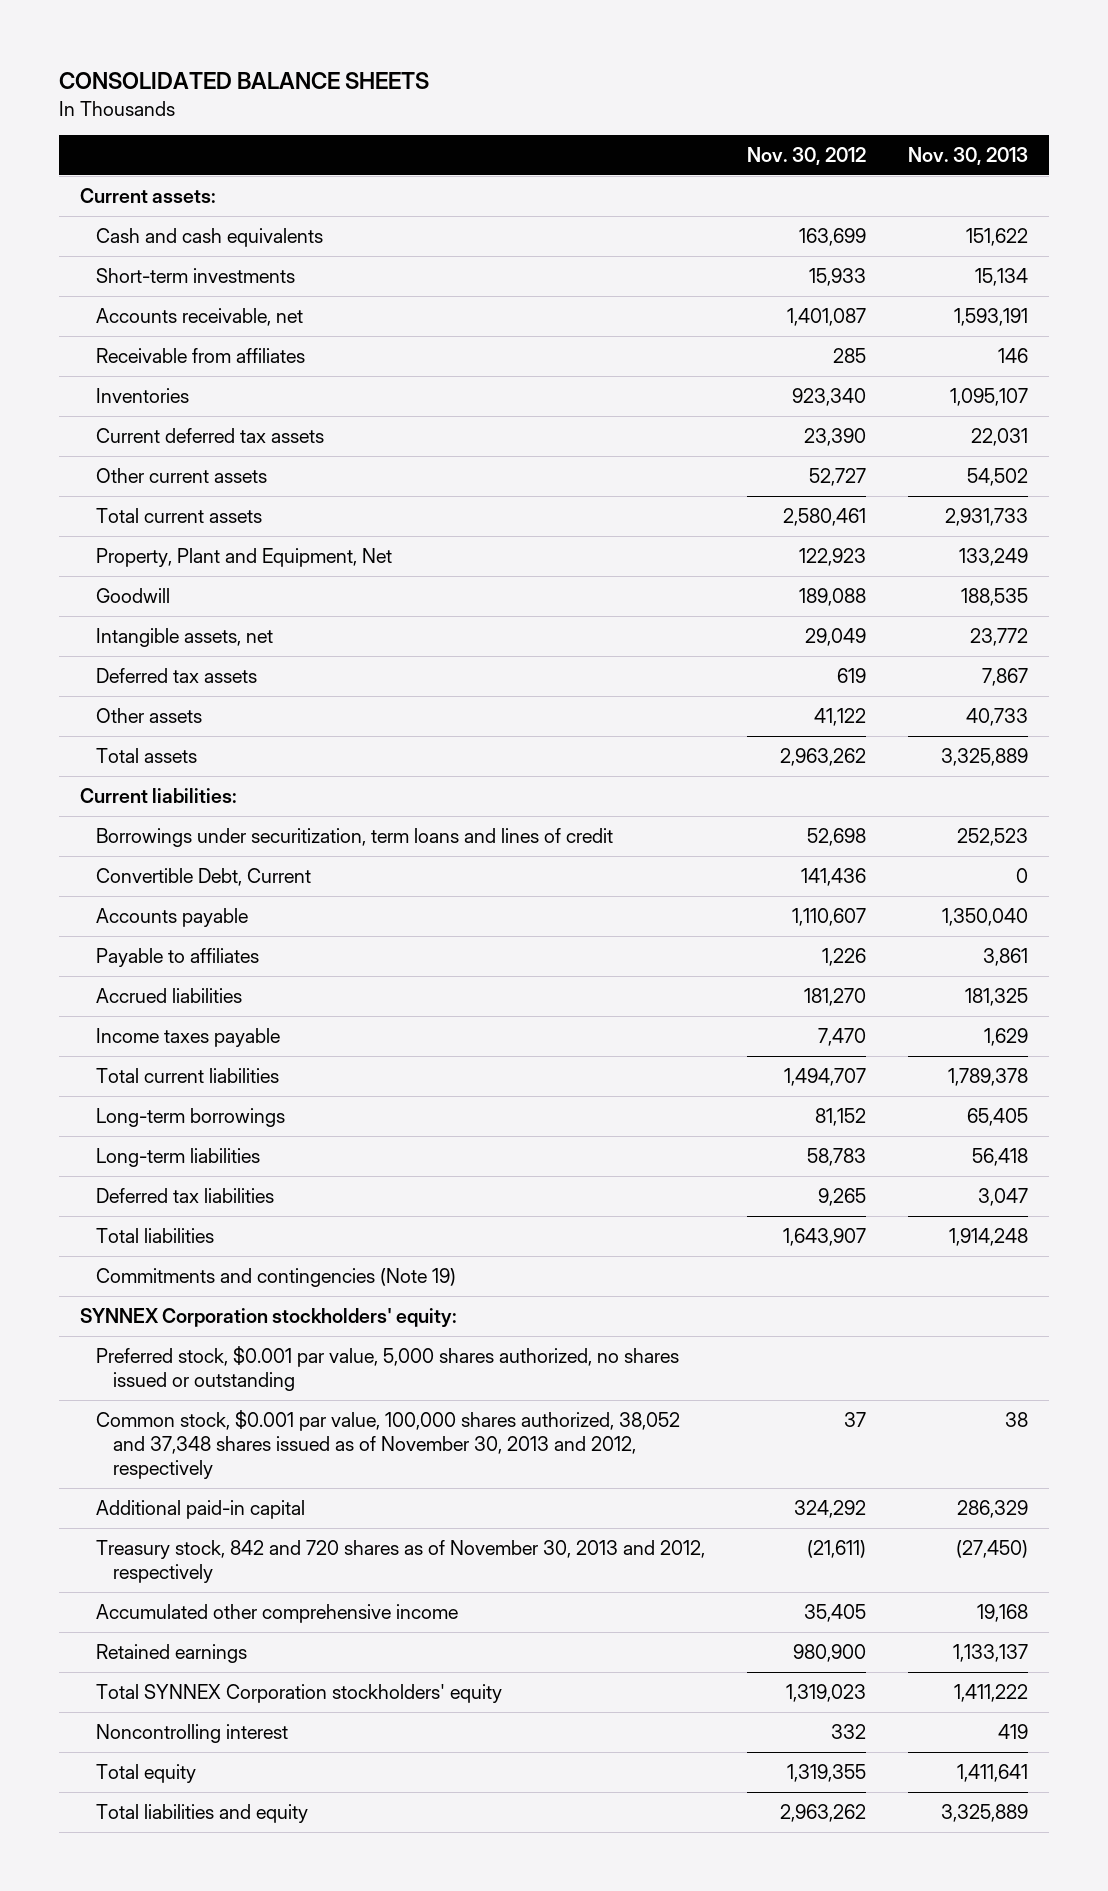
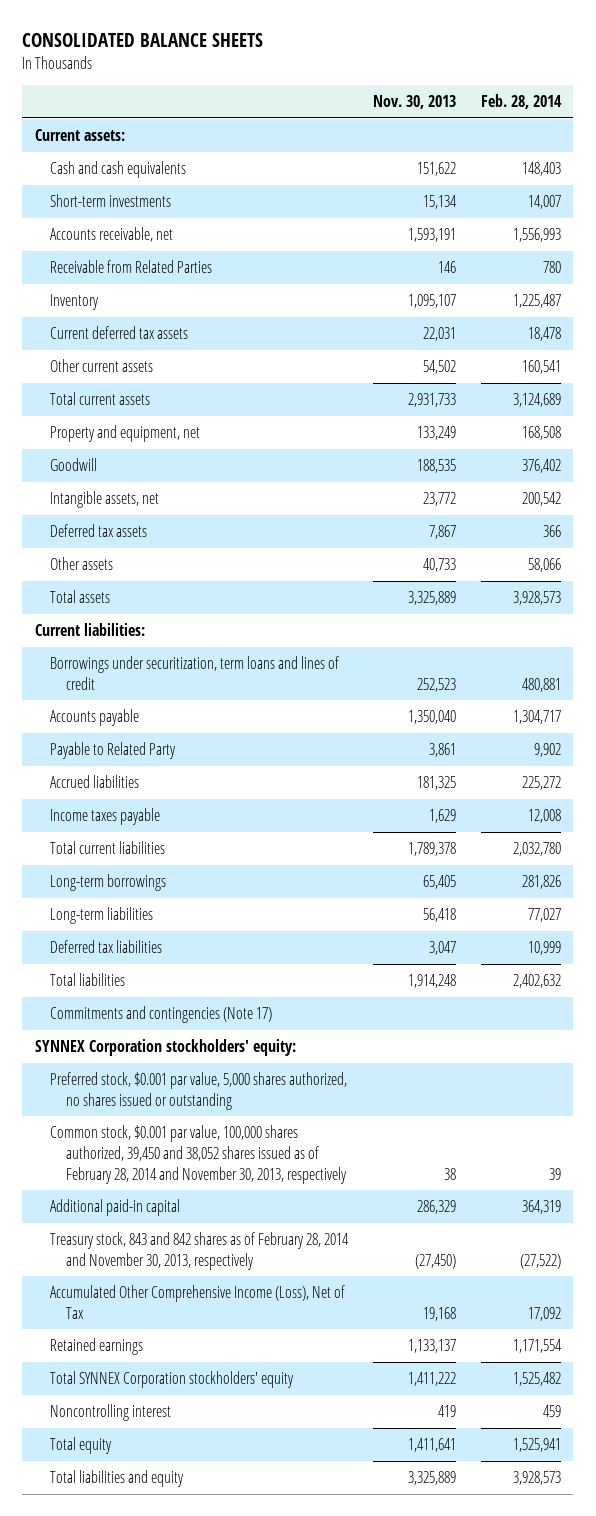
- | Nov. 30, 2012 | Nov. 30, 2013
+ | Nov. 30, 2013 | Feb. 28, 2014
- Receivable from affiliates | 285 | 146
- Inventories | 923,340 | 1,095,107
+ Receivable from Related Parties | 146 | 780
+ Inventory | 1,095,107 | 1,225,487
- Property, Plant and Equipment, Net | 122,923 | 133,249
+ Property and equipment, net | 133,249 | 168,508
- Convertible Debt, Current | 141,436 | 0
- Payable to affiliates | 1,226 | 3,861
+ Payable to Related Party | 3,861 | 9,902
- Commitments and contingencies (Note 19)
+ Commitments and contingencies (Note 17)
- Common stock, $0.001 par value, 100,000 shares authorized, 38,052 and 37,348 shares issued as of November 30, 2013 and 2012, respectively | 37 | 38
+ Common stock, $0.001 par value, 100,000 shares authorized, 39,450 and 38,052 shares issued as of February 28, 2014 and November 30, 2013, respectively | 38 | 39
- Treasury stock, 842 and 720 shares as of November 30, 2013 and 2012, respectively | (21,611) | (27,450)
- Accumulated other comprehensive income | 35,405 | 19,168
+ Treasury stock, 843 and 842 shares as of February 28, 2014 and November 30, 2013, respectively | (27,450) | (27,522)
+ Accumulated Other Comprehensive Income (Loss), Net of Tax | 19,168 | 17,092

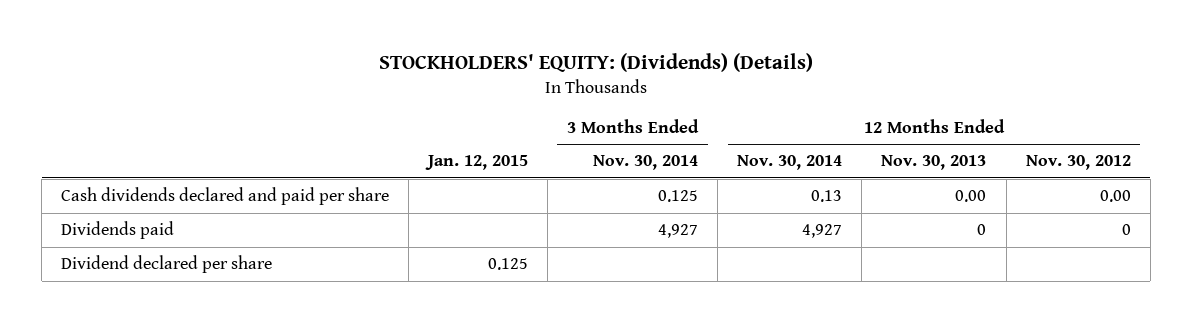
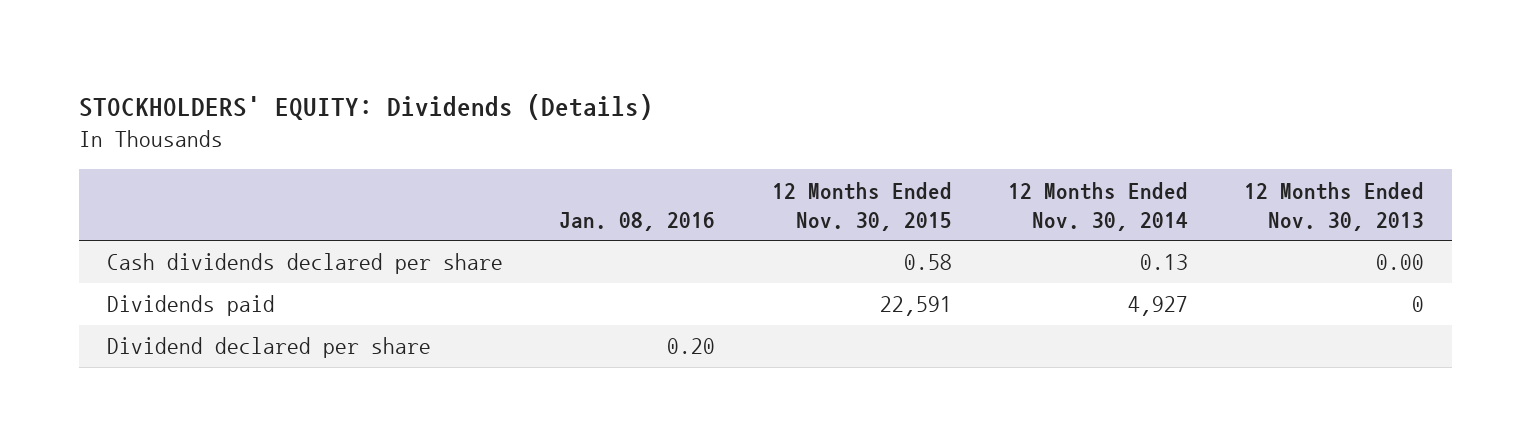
- STOCKHOLDERS' EQUITY: (Dividends) (Details)
+ STOCKHOLDERS' EQUITY: Dividends (Details)
- | Jan. 12, 2015 | 3 Months Ended Nov. 30, 2014 | 12 Months Ended Nov. 30, 2014 | 12 Months Ended Nov. 30, 2013 | 12 Months Ended Nov. 30, 2012
+ | Jan. 08, 2016 | 12 Months Ended Nov. 30, 2015 | 12 Months Ended Nov. 30, 2014 | 12 Months Ended Nov. 30, 2013
- Cash dividends declared and paid per share | | 0.125 | 0.13 | 0.00 | 0.00
+ Cash dividends declared per share | | 0.58 | 0.13 | 0.00

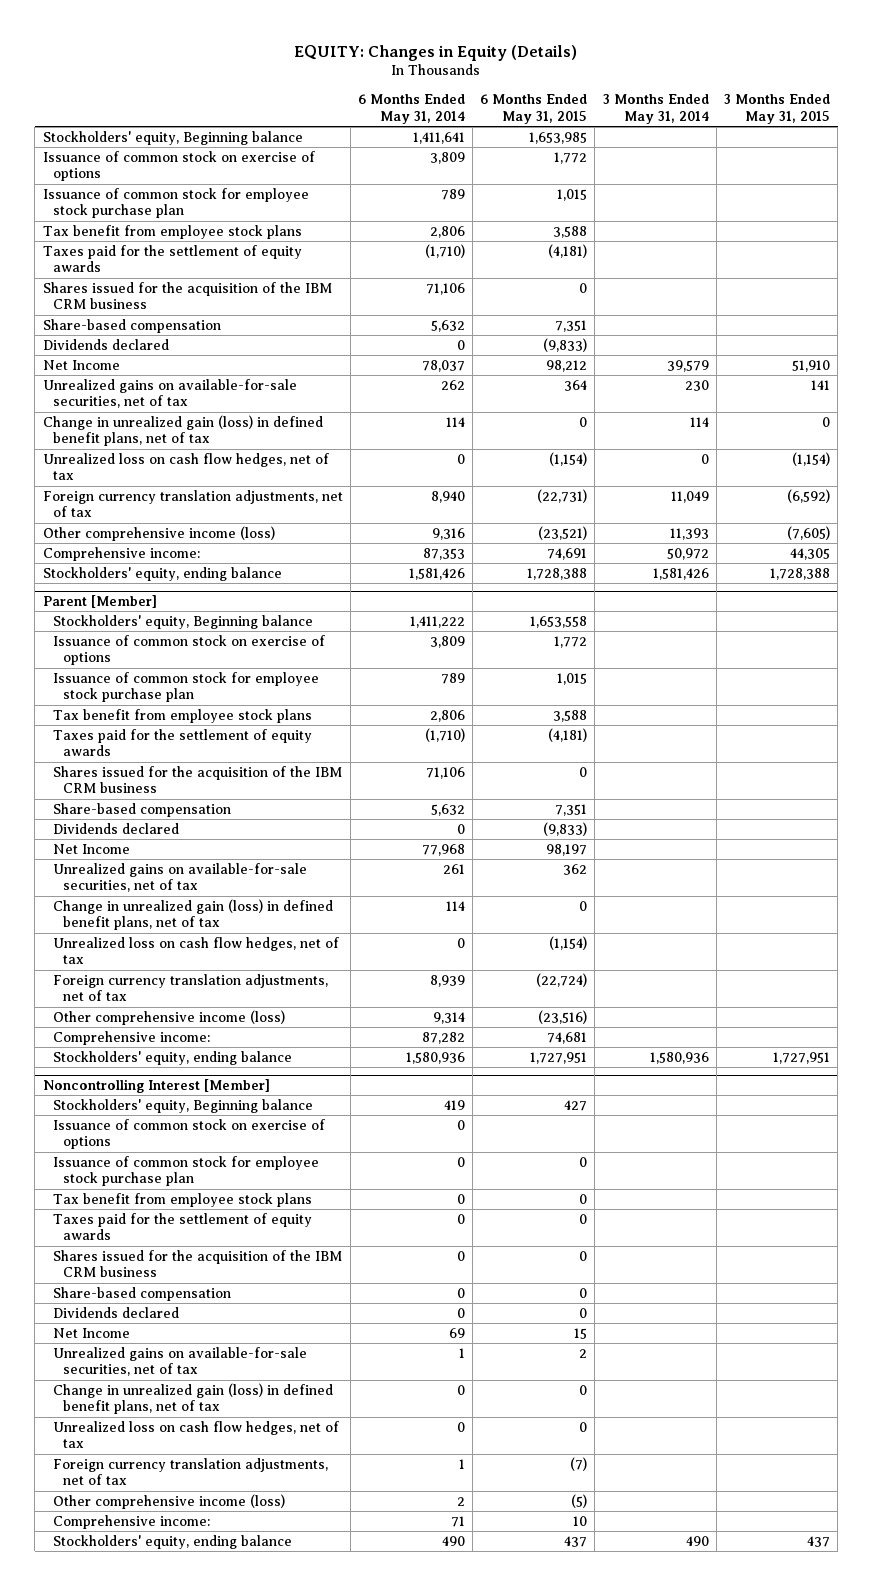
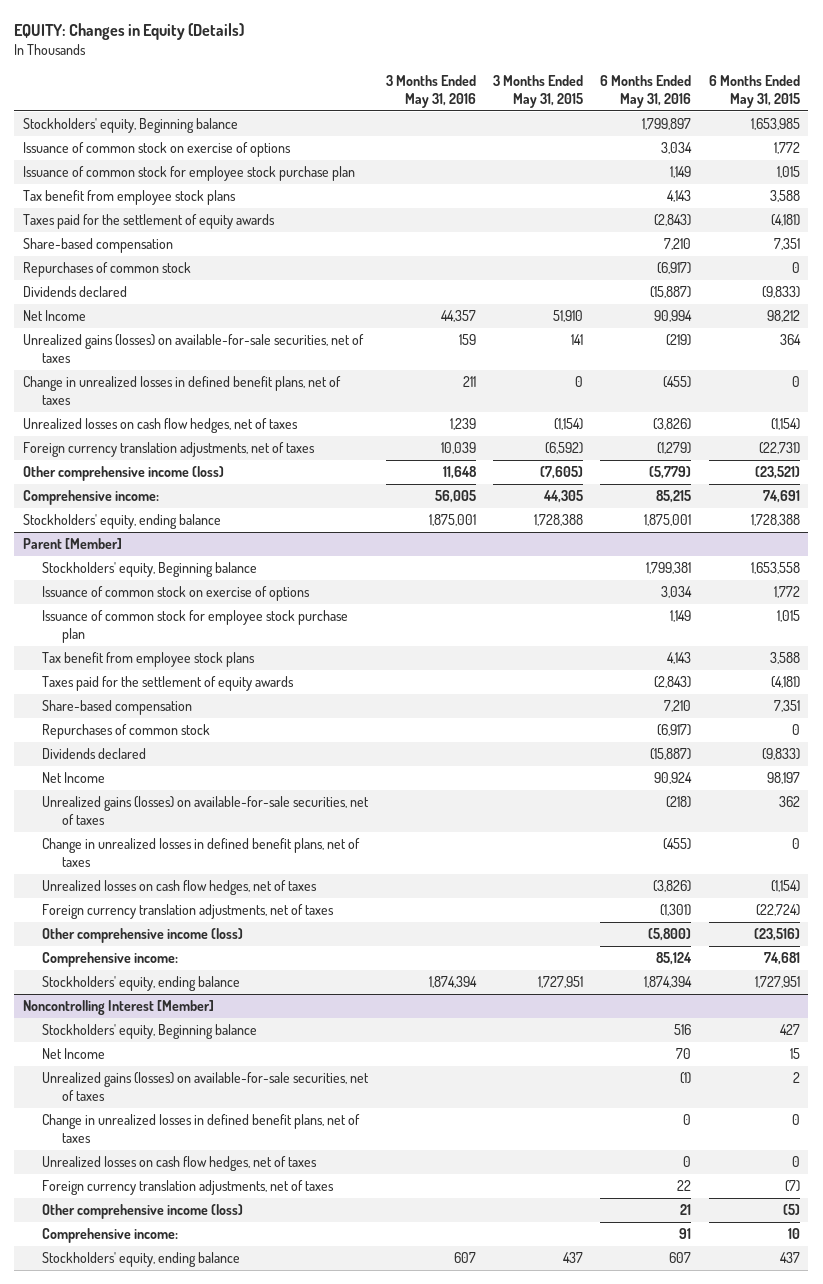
- | 6 Months Ended May 31, 2014 | 6 Months Ended May 31, 2015 | 3 Months Ended May 31, 2014 | 3 Months Ended May 31, 2015
+ | 3 Months Ended May 31, 2016 | 3 Months Ended May 31, 2015 | 6 Months Ended May 31, 2016 | 6 Months Ended May 31, 2015
- Shares issued for the acquisition of the IBM CRM business | 71,106 | 0 | |
+ Repurchases of common stock | | | (6,917) | 0
- Unrealized gains on available-for-sale securities, net of tax | 262 | 364 | 230 | 141
- Change in unrealized gain (loss) in defined benefit plans, net of tax | 114 | 0 | 114 | 0
- Unrealized loss on cash flow hedges, net of tax | 0 | (1,154) | 0 | (1,154)
- Foreign currency translation adjustments, net of tax | 8,940 | (22,731) | 11,049 | (6,592)
+ Unrealized gains (losses) on available-for-sale securities, net of taxes | 159 | 141 | (219) | 364
+ Change in unrealized losses in defined benefit plans, net of taxes | 211 | 0 | (455) | 0
+ Unrealized losses on cash flow hedges, net of taxes | 1,239 | (1,154) | (3,826) | (1,154)
+ Foreign currency translation adjustments, net of taxes | 10,039 | (6,592) | (1,279) | (22,731)
@ Parent [Member]
- Shares issued for the acquisition of the IBM CRM business | 71,106 | 0 | |
+ Repurchases of common stock | | | (6,917) | 0
- Unrealized gains on available-for-sale securities, net of tax | 261 | 362 | |
- Change in unrealized gain (loss) in defined benefit plans, net of tax | 114 | 0 | |
- Unrealized loss on cash flow hedges, net of tax | 0 | (1,154) | |
- Foreign currency translation adjustments, net of tax | 8,939 | (22,724) | |
+ Unrealized gains (losses) on available-for-sale securities, net of taxes | | | (218) | 362
+ Change in unrealized losses in defined benefit plans, net of taxes | | | (455) | 0
+ Unrealized losses on cash flow hedges, net of taxes | | | (3,826) | (1,154)
+ Foreign currency translation adjustments, net of taxes | | | (1,301) | (22,724)
@ Noncontrolling Interest [Member]
- Issuance of common stock on exercise of options | 0 | | |
- Issuance of common stock for employee stock purchase plan | 0 | 0 | |
- Tax benefit from employee stock plans | 0 | 0 | |
- Taxes paid for the settlement of equity awards | 0 | 0 | |
- Shares issued for the acquisition of the IBM CRM business | 0 | 0 | |
- Share-based compensation | 0 | 0 | |
- Dividends declared | 0 | 0 | |
- Unrealized gains on available-for-sale securities, net of tax | 1 | 2 | |
- Change in unrealized gain (loss) in defined benefit plans, net of tax | 0 | 0 | |
- Unrealized loss on cash flow hedges, net of tax | 0 | 0 | |
- Foreign currency translation adjustments, net of tax | 1 | (7) | |
+ Unrealized gains (losses) on available-for-sale securities, net of taxes | | | (1) | 2
+ Change in unrealized losses in defined benefit plans, net of taxes | | | 0 | 0
+ Unrealized losses on cash flow hedges, net of taxes | | | 0 | 0
+ Foreign currency translation adjustments, net of taxes | | | 22 | (7)

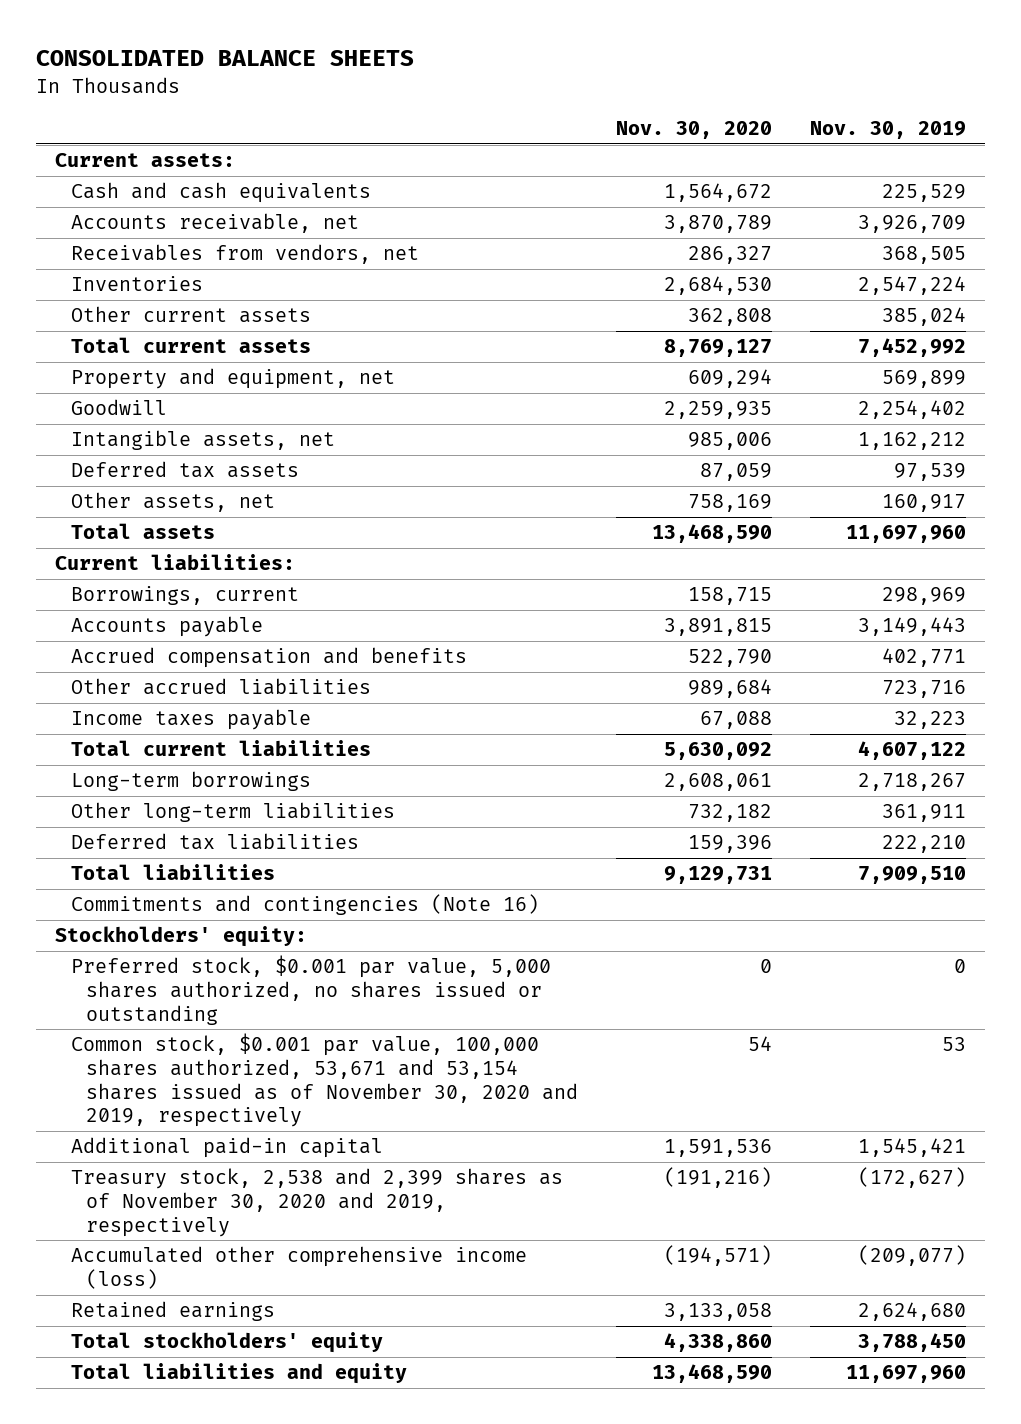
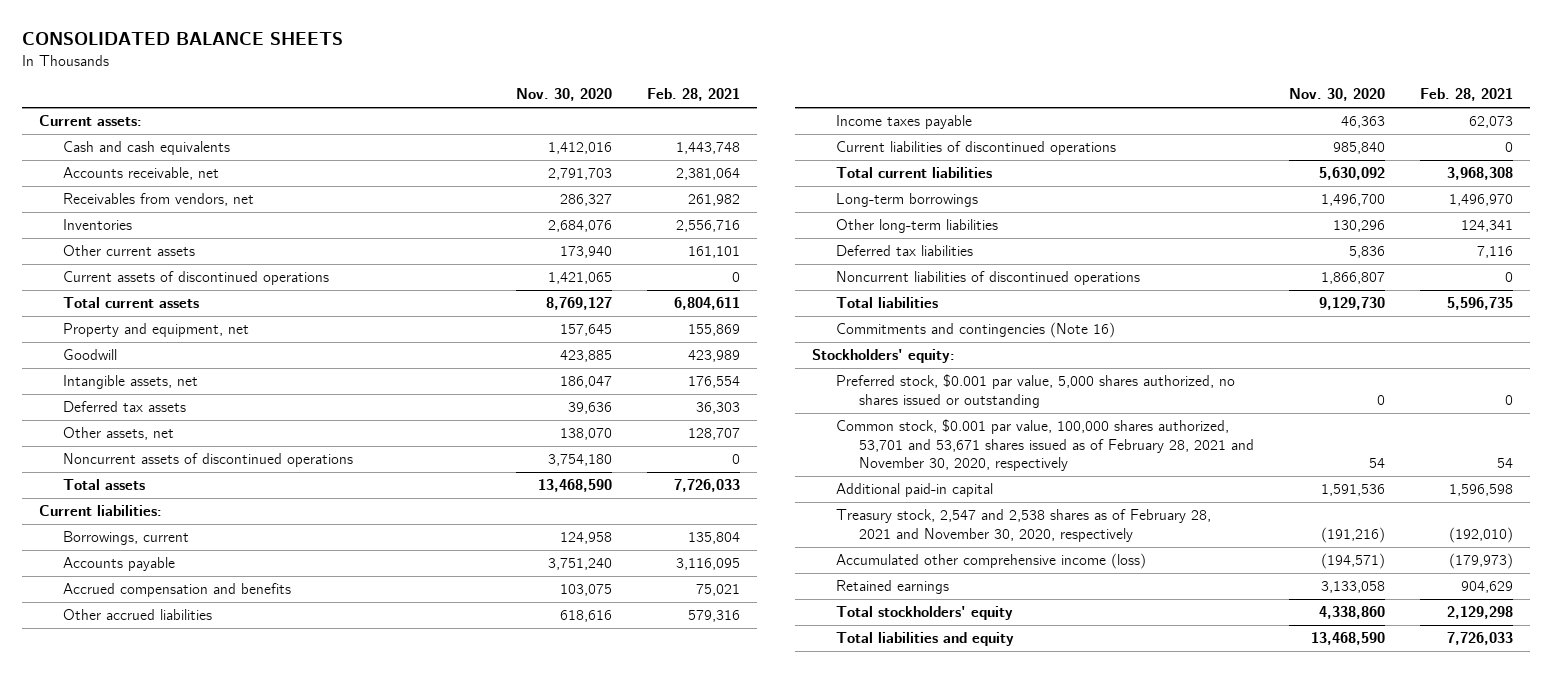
- | Nov. 30, 2020 | Nov. 30, 2019
+ | Nov. 30, 2020 | Feb. 28, 2021
- Cash and cash equivalents | 1,564,672 | 225,529
- Accounts receivable, net | 3,870,789 | 3,926,709
+ Cash and cash equivalents | 1,412,016 | 1,443,748
+ Accounts receivable, net | 2,791,703 | 2,381,064
- Inventories | 2,684,530 | 2,547,224
- Other current assets | 362,808 | 385,024
+ Inventories | 2,684,076 | 2,556,716
+ Other current assets | 173,940 | 161,101
+ Current assets of discontinued operations | 1,421,065 | 0
- Property and equipment, net | 609,294 | 569,899
- Goodwill | 2,259,935 | 2,254,402
- Intangible assets, net | 985,006 | 1,162,212
- Deferred tax assets | 87,059 | 97,539
- Other assets, net | 758,169 | 160,917
+ Property and equipment, net | 157,645 | 155,869
+ Goodwill | 423,885 | 423,989
+ Intangible assets, net | 186,047 | 176,554
+ Deferred tax assets | 39,636 | 36,303
+ Other assets, net | 138,070 | 128,707
+ Noncurrent assets of discontinued operations | 3,754,180 | 0
- Borrowings, current | 158,715 | 298,969
- Accounts payable | 3,891,815 | 3,149,443
- Accrued compensation and benefits | 522,790 | 402,771
- Other accrued liabilities | 989,684 | 723,716
- Income taxes payable | 67,088 | 32,223
+ Borrowings, current | 124,958 | 135,804
+ Accounts payable | 3,751,240 | 3,116,095
+ Accrued compensation and benefits | 103,075 | 75,021
+ Other accrued liabilities | 618,616 | 579,316
+ Income taxes payable | 46,363 | 62,073
+ Current liabilities of discontinued operations | 985,840 | 0
- Long-term borrowings | 2,608,061 | 2,718,267
- Other long-term liabilities | 732,182 | 361,911
- Deferred tax liabilities | 159,396 | 222,210
- Total liabilities | 9,129,731 | 7,909,510
+ Long-term borrowings | 1,496,700 | 1,496,970
+ Other long-term liabilities | 130,296 | 124,341
+ Deferred tax liabilities | 5,836 | 7,116
+ Noncurrent liabilities of discontinued operations | 1,866,807 | 0
+ Total liabilities | 9,129,730 | 5,596,735
- Common stock, $0.001 par value, 100,000 shares authorized, 53,671 and 53,154 shares issued as of November 30, 2020 and 2019, respectively | 54 | 53
+ Common stock, $0.001 par value, 100,000 shares authorized, 53,701 and 53,671 shares issued as of February 28, 2021 and November 30, 2020, respectively | 54 | 54
- Treasury stock, 2,538 and 2,399 shares as of November 30, 2020 and 2019, respectively | (191,216) | (172,627)
+ Treasury stock, 2,547 and 2,538 shares as of February 28, 2021 and November 30, 2020, respectively | (191,216) | (192,010)

